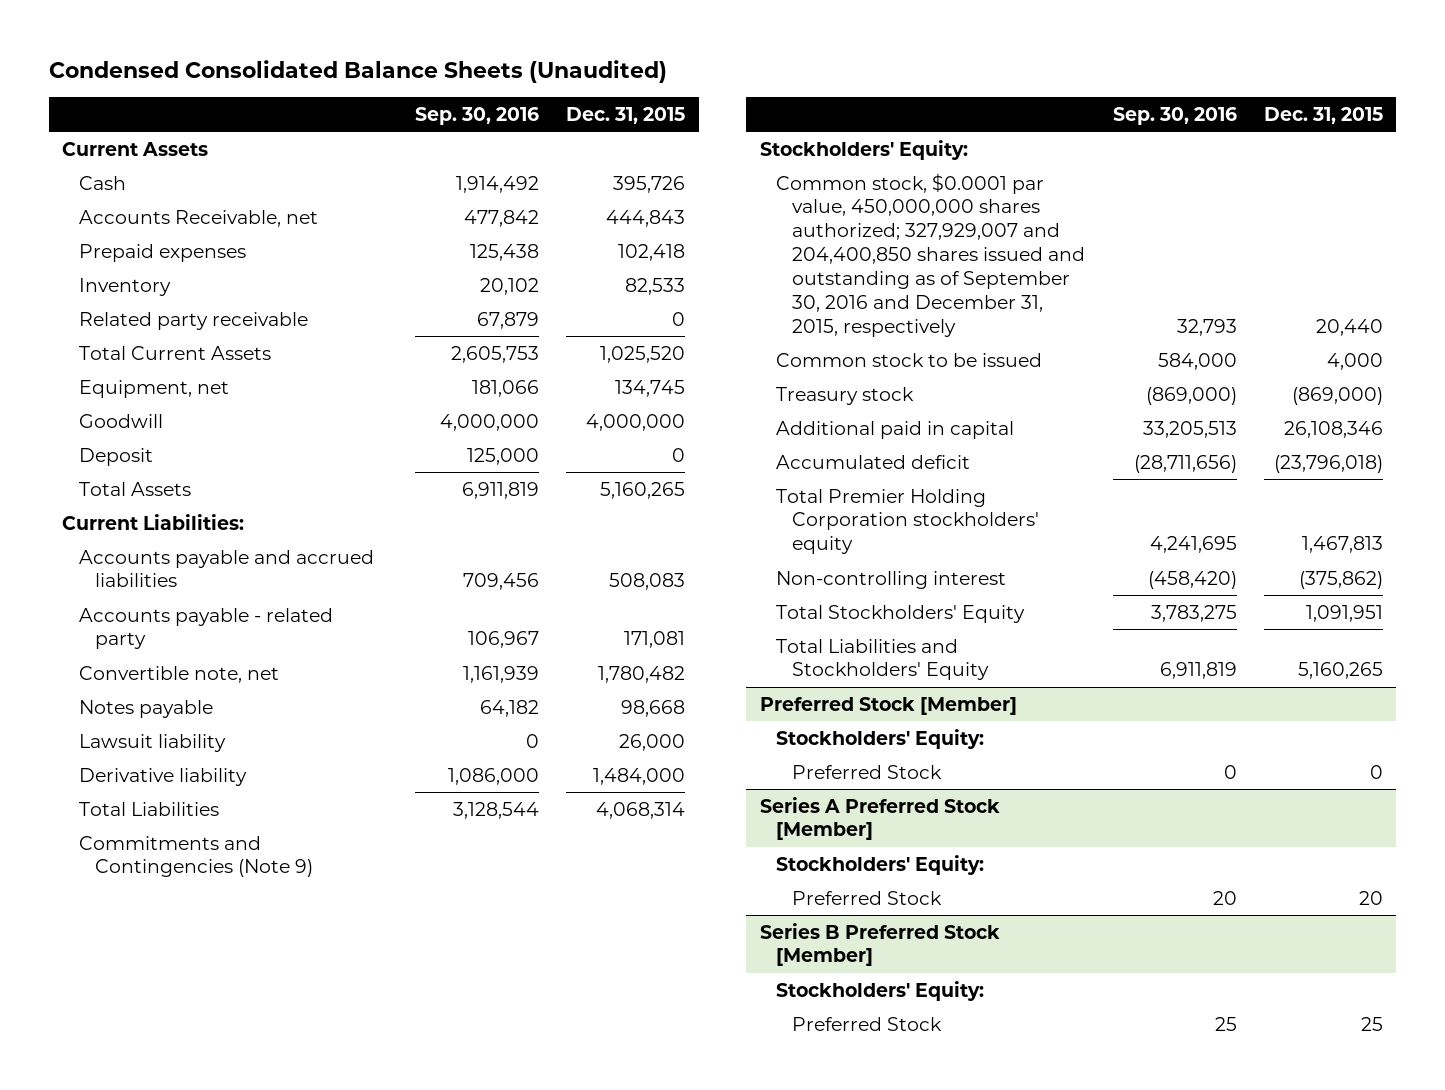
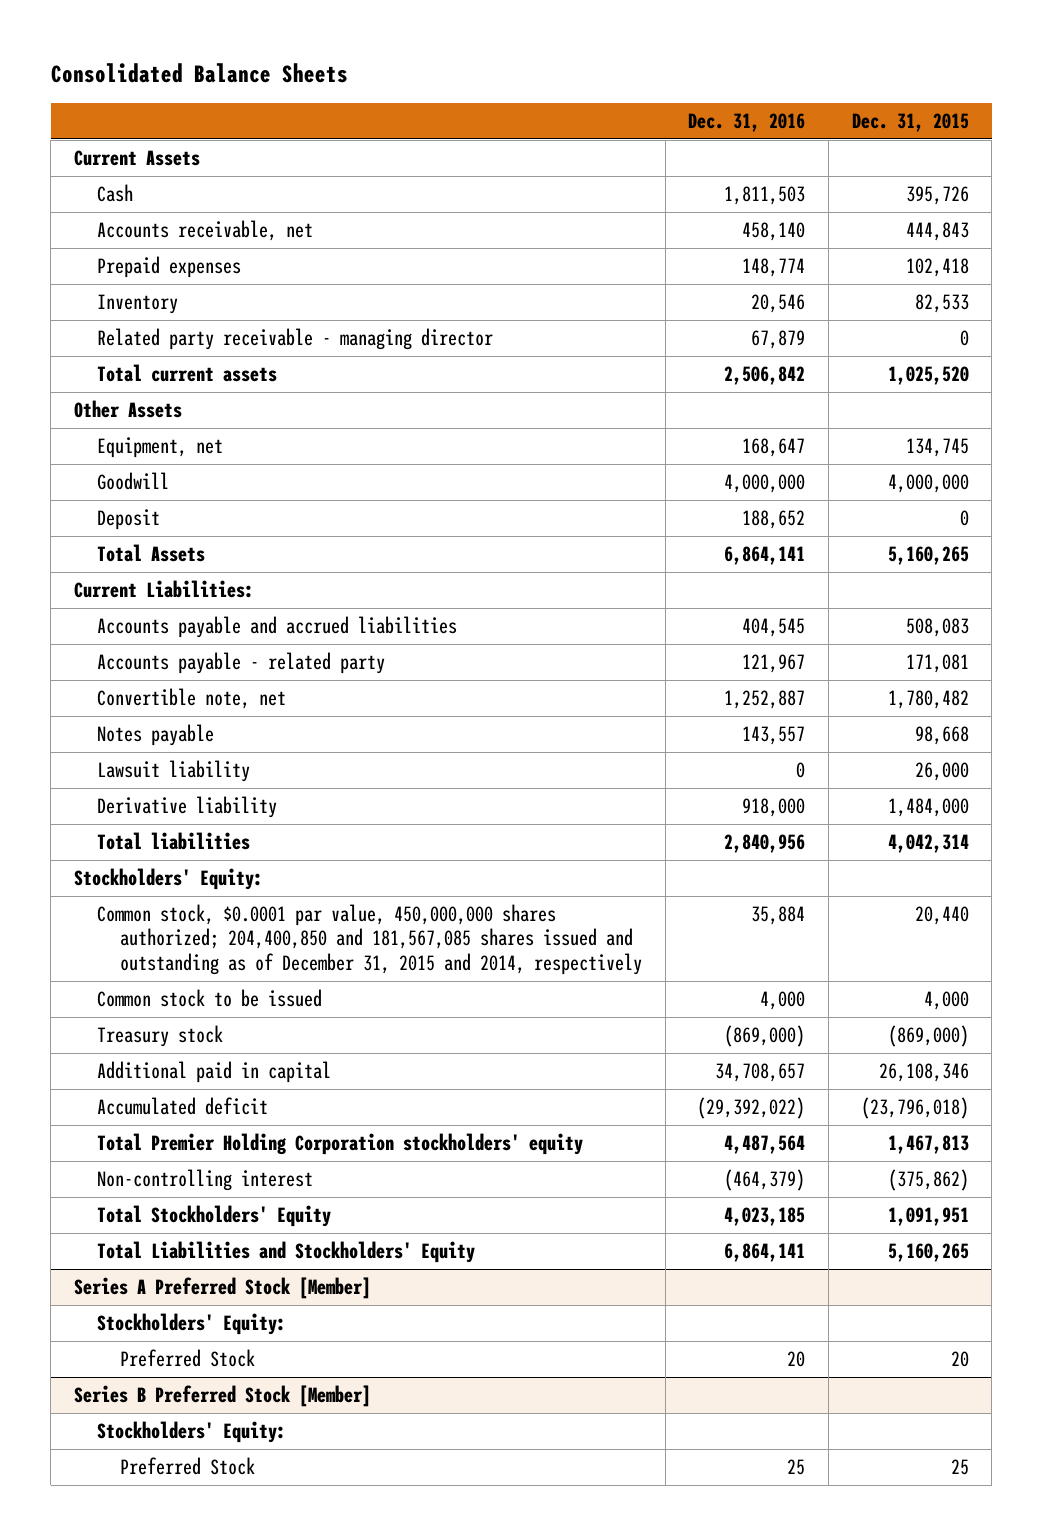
- Condensed Consolidated Balance Sheets (Unaudited)
+ Consolidated Balance Sheets
- | Sep. 30, 2016 | Dec. 31, 2015
+ | Dec. 31, 2016 | Dec. 31, 2015
- Accounts Receivable, net | 477,842 | 444,843
+ Accounts receivable, net | 458,140 | 444,843
- Related party receivable | 67,879 | 0
- Total Current Assets | 2,605,753 | 1,025,520
+ Related party receivable - managing director | 67,879 | 0
+ Total current assets | 2,506,842 | 1,025,520
+ Other Assets
- Total Liabilities | 3,128,544 | 4,068,314
- Commitments and Contingencies (Note 9)
+ Total liabilities | 2,840,956 | 4,042,314
- Common stock, $0.0001 par value, 450,000,000 shares authorized; 327,929,007 and 204,400,850 shares issued and outstanding as of September 30, 2016 and December 31, 2015, respectively | 32,793 | 20,440
+ Common stock, $0.0001 par value, 450,000,000 shares authorized; 204,400,850 and 181,567,085 shares issued and outstanding as of December 31, 2015 and 2014, respectively | 35,884 | 20,440
- Preferred Stock [Member]
- Stockholders' Equity:
- Preferred Stock | 0 | 0

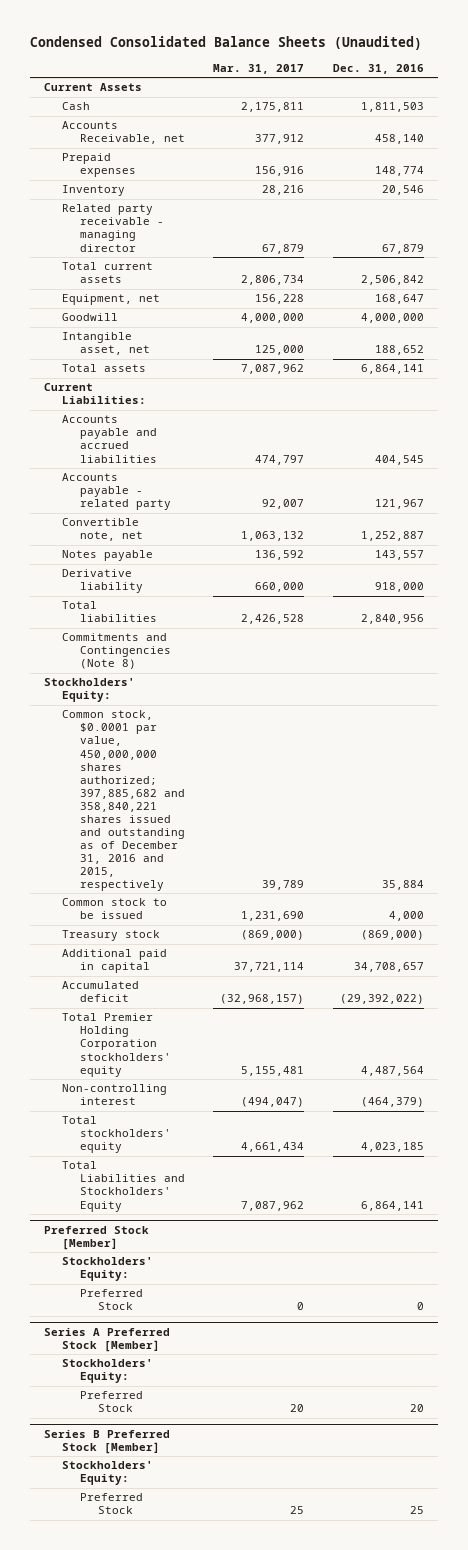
- Consolidated Balance Sheets
+ Condensed Consolidated Balance Sheets (Unaudited)
- | Dec. 31, 2016 | Dec. 31, 2015
+ | Mar. 31, 2017 | Dec. 31, 2016
- Accounts receivable, net | 458,140 | 444,843
+ Accounts Receivable, net | 377,912 | 458,140
- Other Assets
- Deposit | 188,652 | 0
- Total Assets | 6,864,141 | 5,160,265
+ Intangible asset, net | 125,000 | 188,652
+ Total assets | 7,087,962 | 6,864,141
- Lawsuit liability | 0 | 26,000
+ Commitments and Contingencies (Note 8)
- Common stock, $0.0001 par value, 450,000,000 shares authorized; 204,400,850 and 181,567,085 shares issued and outstanding as of December 31, 2015 and 2014, respectively | 35,884 | 20,440
+ Common stock, $0.0001 par value, 450,000,000 shares authorized; 397,885,682 and 358,840,221 shares issued and outstanding as of December 31, 2016 and 2015, respectively | 39,789 | 35,884
- Total Stockholders' Equity | 4,023,185 | 1,091,951
+ Total stockholders' equity | 4,661,434 | 4,023,185
+ Preferred Stock [Member]
+ Stockholders' Equity:
+ Preferred Stock | 0 | 0

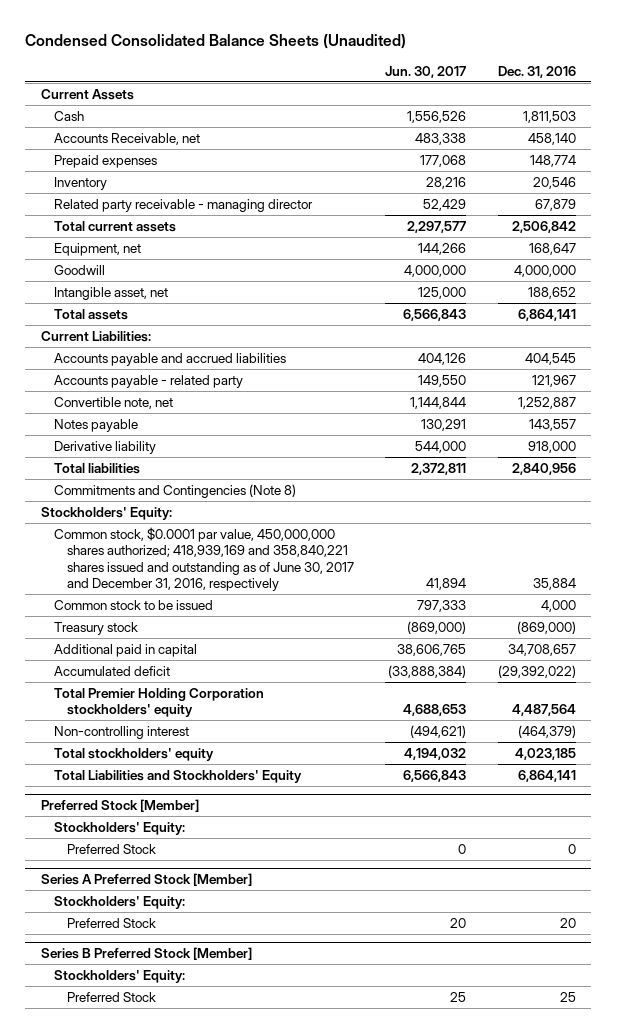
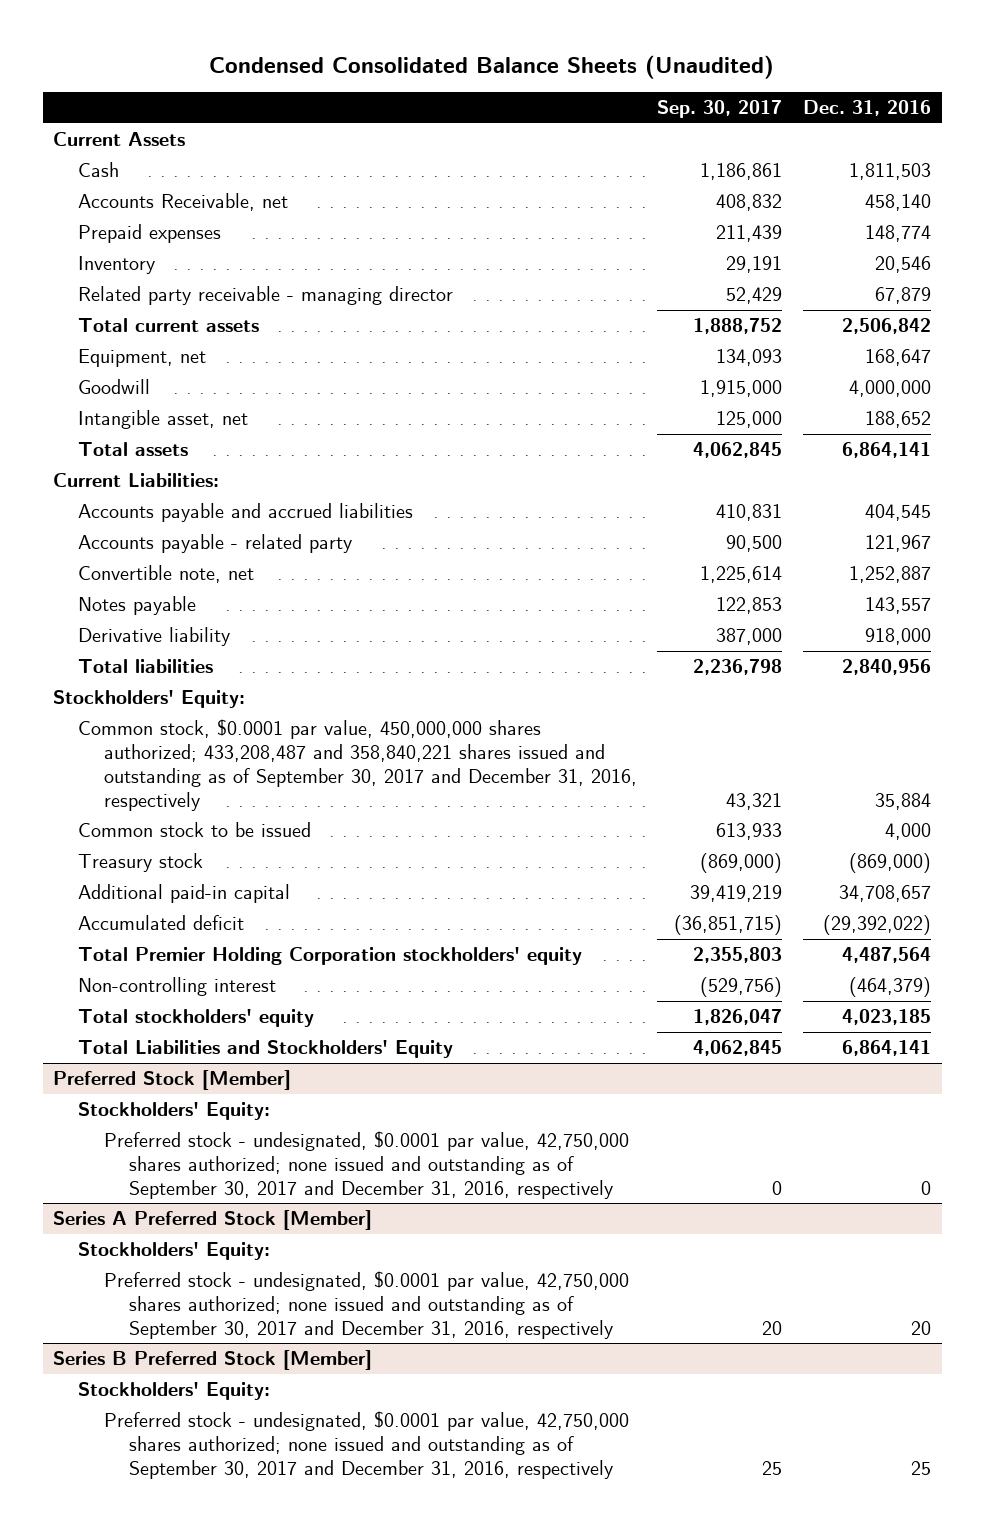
- | Jun. 30, 2017 | Dec. 31, 2016
+ | Sep. 30, 2017 | Dec. 31, 2016
- Commitments and Contingencies (Note 8)
- Common stock, $0.0001 par value, 450,000,000 shares authorized; 418,939,169 and 358,840,221 shares issued and outstanding as of June 30, 2017 and December 31, 2016, respectively | 41,894 | 35,884
+ Common stock, $0.0001 par value, 450,000,000 shares authorized; 433,208,487 and 358,840,221 shares issued and outstanding as of September 30, 2017 and December 31, 2016, respectively | 43,321 | 35,884
- Additional paid in capital | 38,606,765 | 34,708,657
+ Additional paid-in capital | 39,419,219 | 34,708,657
@ Preferred Stock [Member]
- Preferred Stock | 0 | 0
+ Preferred stock - undesignated, $0.0001 par value, 42,750,000 shares authorized; none issued and outstanding as of September 30, 2017 and December 31, 2016, respectively | 0 | 0
@ Series A Preferred Stock [Member]
- Preferred Stock | 20 | 20
+ Preferred stock - undesignated, $0.0001 par value, 42,750,000 shares authorized; none issued and outstanding as of September 30, 2017 and December 31, 2016, respectively | 20 | 20
@ Series B Preferred Stock [Member]
- Preferred Stock | 25 | 25
+ Preferred stock - undesignated, $0.0001 par value, 42,750,000 shares authorized; none issued and outstanding as of September 30, 2017 and December 31, 2016, respectively | 25 | 25

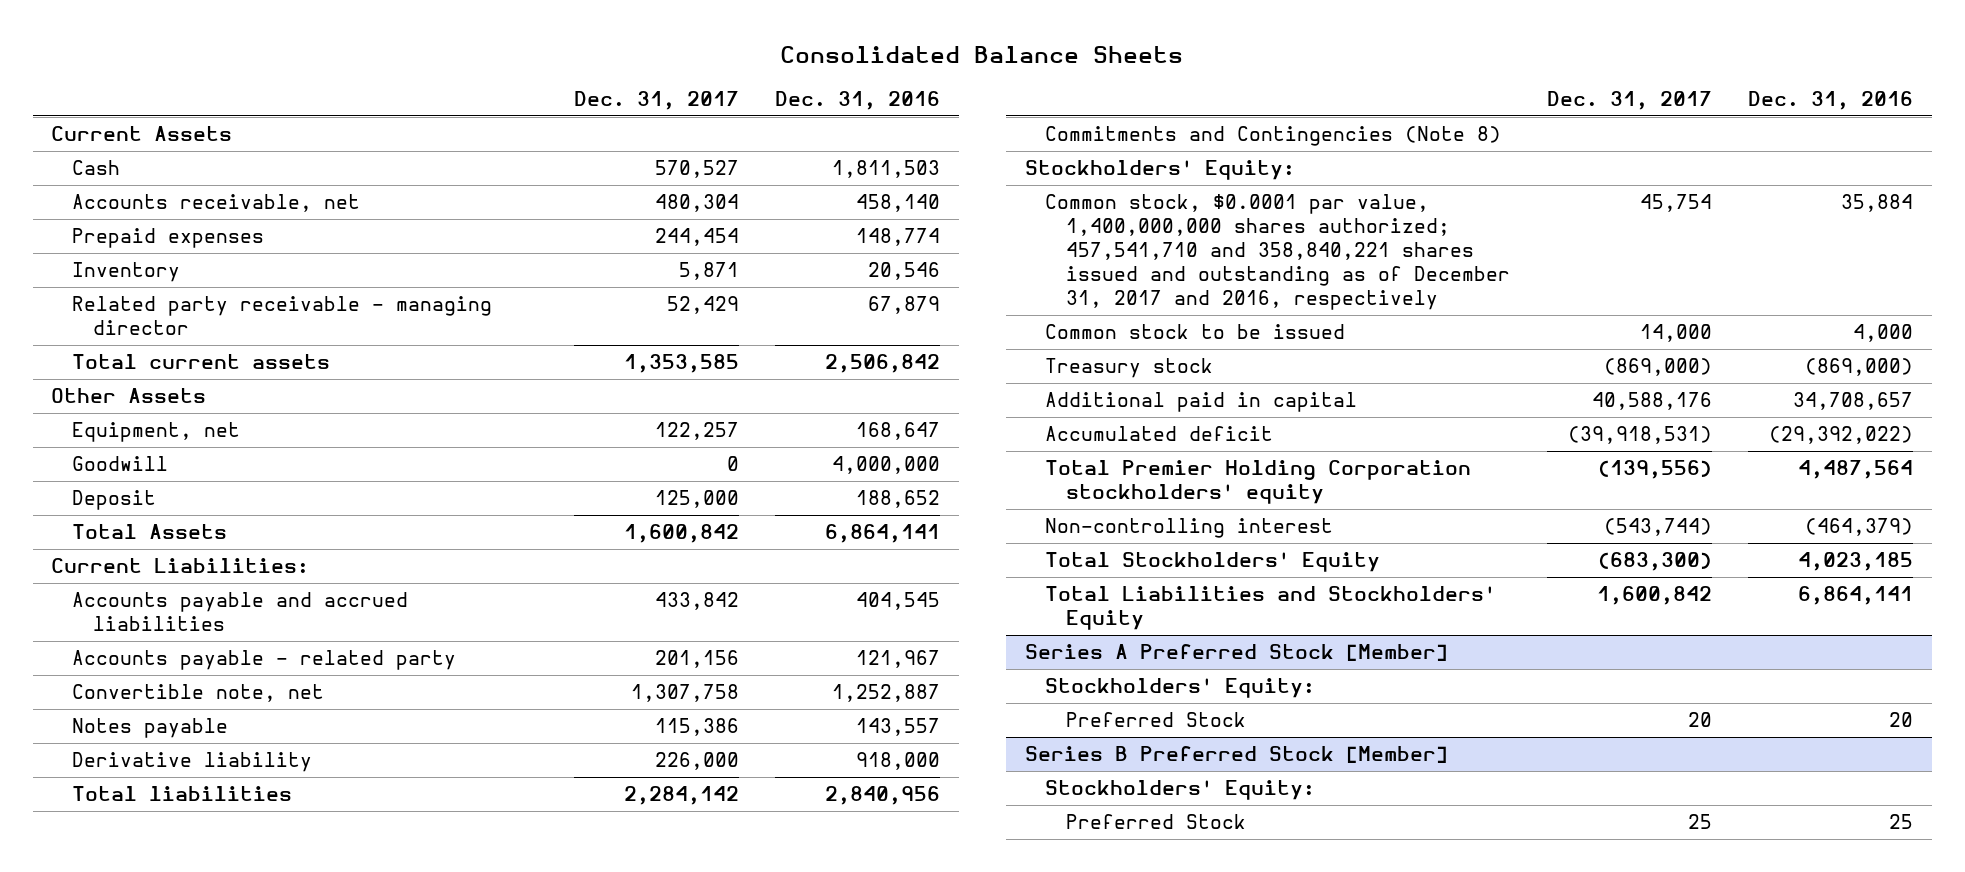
- Condensed Consolidated Balance Sheets (Unaudited)
+ Consolidated Balance Sheets
- | Sep. 30, 2017 | Dec. 31, 2016
+ | Dec. 31, 2017 | Dec. 31, 2016
- Accounts Receivable, net | 408,832 | 458,140
+ Accounts receivable, net | 480,304 | 458,140
+ Other Assets
- Intangible asset, net | 125,000 | 188,652
- Total assets | 4,062,845 | 6,864,141
+ Deposit | 125,000 | 188,652
+ Total Assets | 1,600,842 | 6,864,141
+ Commitments and Contingencies (Note 8)
- Common stock, $0.0001 par value, 450,000,000 shares authorized; 433,208,487 and 358,840,221 shares issued and outstanding as of September 30, 2017 and December 31, 2016, respectively | 43,321 | 35,884
+ Common stock, $0.0001 par value, 1,400,000,000 shares authorized; 457,541,710 and 358,840,221 shares issued and outstanding as of December 31, 2017 and 2016, respectively | 45,754 | 35,884
- Additional paid-in capital | 39,419,219 | 34,708,657
+ Additional paid in capital | 40,588,176 | 34,708,657
- Total stockholders' equity | 1,826,047 | 4,023,185
+ Total Stockholders' Equity | (683,300) | 4,023,185
- Preferred Stock [Member]
- Stockholders' Equity:
- Preferred stock - undesignated, $0.0001 par value, 42,750,000 shares authorized; none issued and outstanding as of September 30, 2017 and December 31, 2016, respectively | 0 | 0
@ Series A Preferred Stock [Member]
- Preferred stock - undesignated, $0.0001 par value, 42,750,000 shares authorized; none issued and outstanding as of September 30, 2017 and December 31, 2016, respectively | 20 | 20
+ Preferred Stock | 20 | 20
@ Series B Preferred Stock [Member]
- Preferred stock - undesignated, $0.0001 par value, 42,750,000 shares authorized; none issued and outstanding as of September 30, 2017 and December 31, 2016, respectively | 25 | 25
+ Preferred Stock | 25 | 25

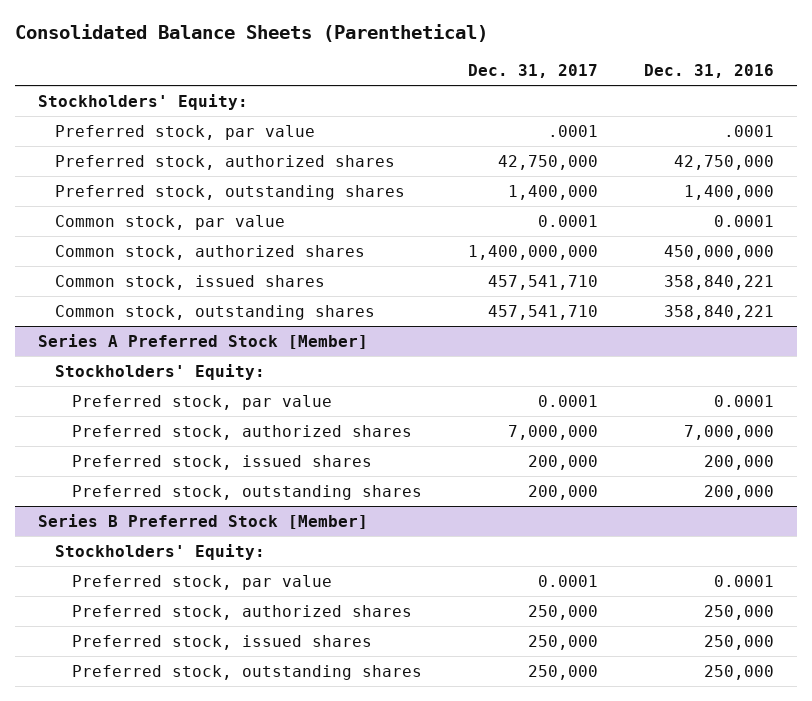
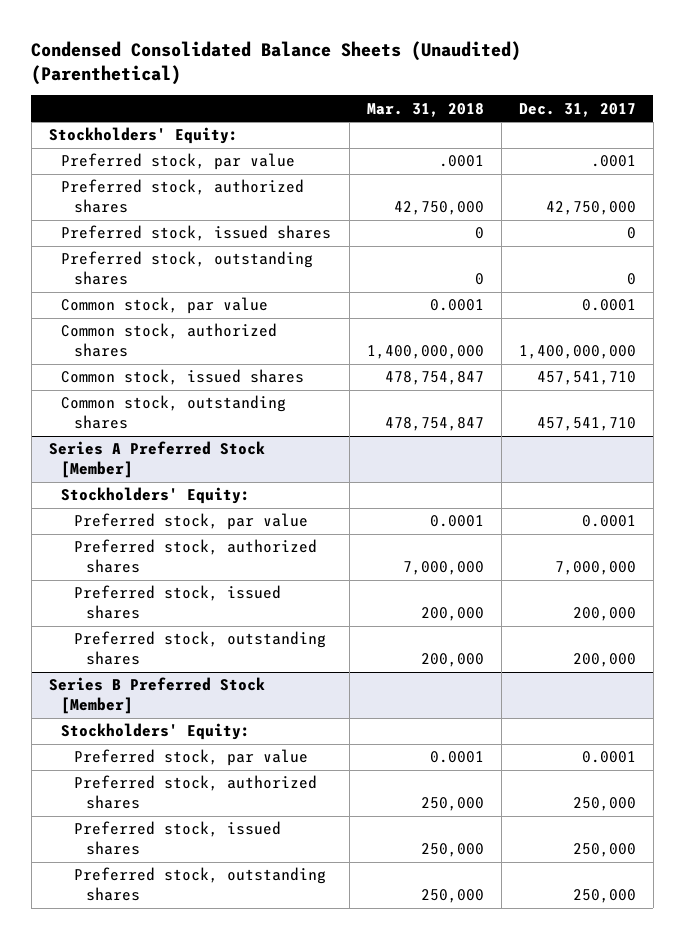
- Consolidated Balance Sheets (Parenthetical)
+ Condensed Consolidated Balance Sheets (Unaudited) (Parenthetical)
- | Dec. 31, 2017 | Dec. 31, 2016
+ | Mar. 31, 2018 | Dec. 31, 2017
- Preferred stock, outstanding shares | 1,400,000 | 1,400,000
+ Preferred stock, issued shares | 0 | 0
+ Preferred stock, outstanding shares | 0 | 0

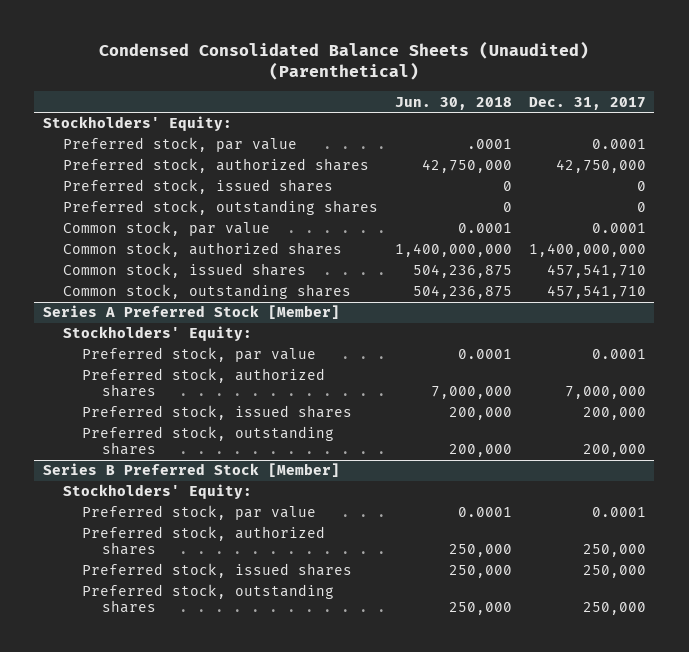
- | Mar. 31, 2018 | Dec. 31, 2017
+ | Jun. 30, 2018 | Dec. 31, 2017
- Preferred stock, par value | .0001 | .0001
+ Preferred stock, par value | .0001 | 0.0001

